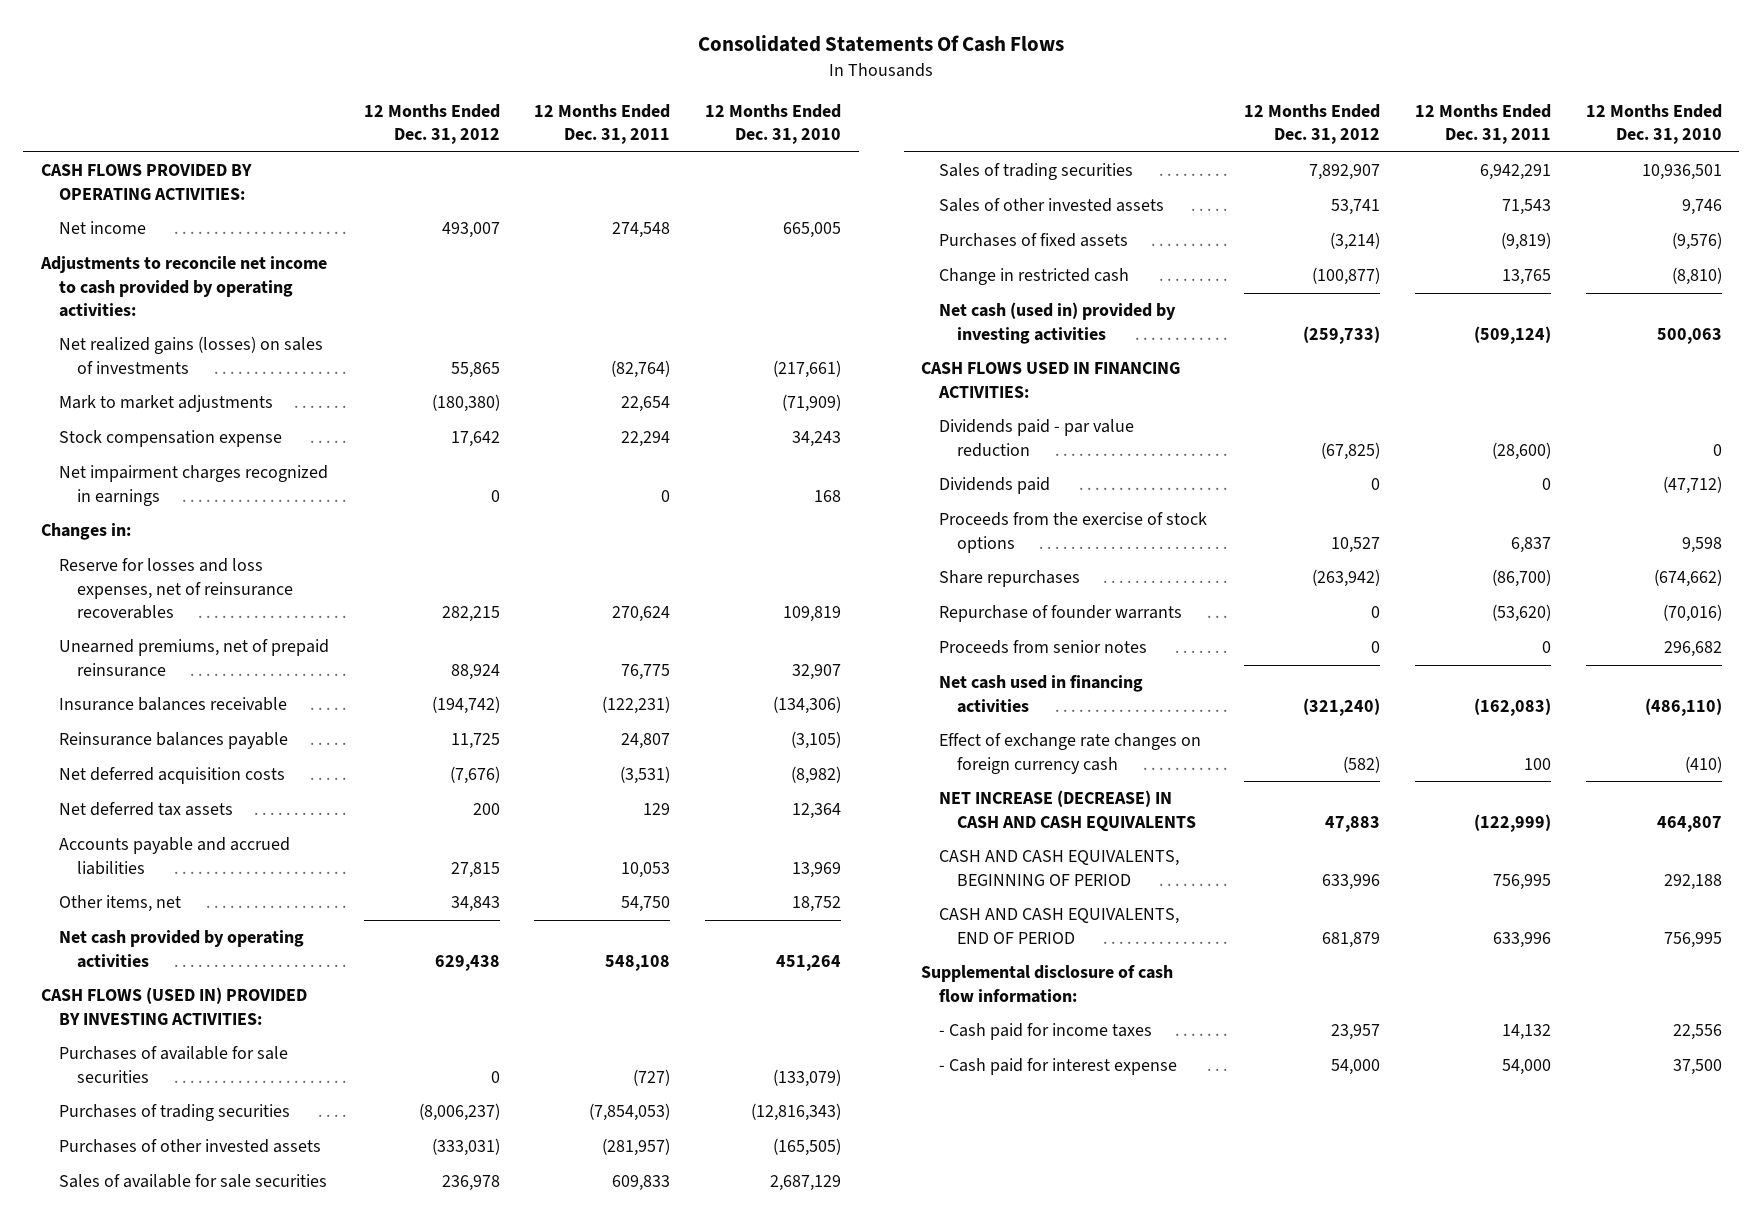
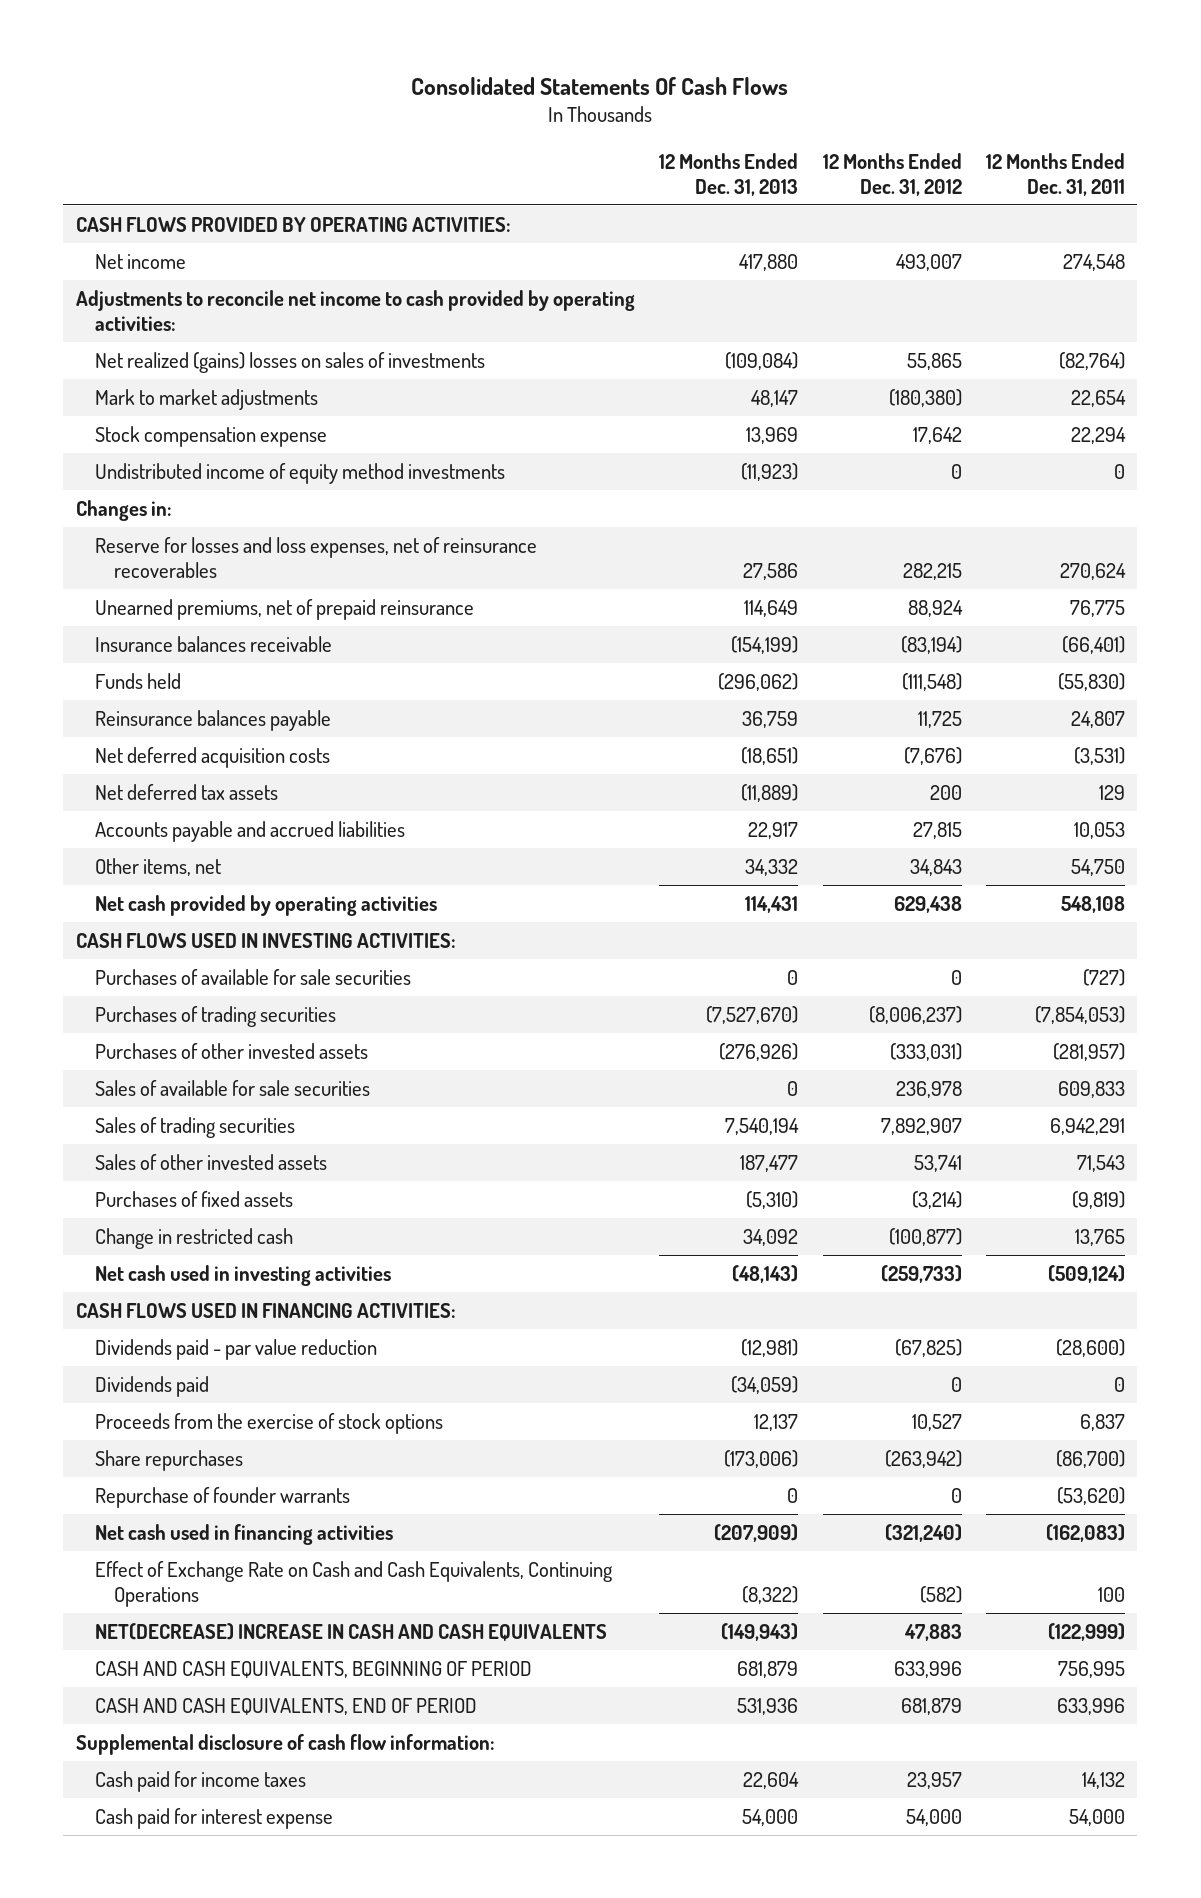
- | 12 Months Ended Dec. 31, 2012 | 12 Months Ended Dec. 31, 2011 | 12 Months Ended Dec. 31, 2010
+ | 12 Months Ended Dec. 31, 2013 | 12 Months Ended Dec. 31, 2012 | 12 Months Ended Dec. 31, 2011
- Net realized gains (losses) on sales of investments | 55,865 | (82,764) | (217,661)
+ Net realized (gains) losses on sales of investments | (109,084) | 55,865 | (82,764)
- Net impairment charges recognized in earnings | 0 | 0 | 168
+ Undistributed income of equity method investments | (11,923) | 0 | 0
- Insurance balances receivable | (194,742) | (122,231) | (134,306)
+ Insurance balances receivable | (154,199) | (83,194) | (66,401)
+ Funds held | (296,062) | (111,548) | (55,830)
- CASH FLOWS (USED IN) PROVIDED BY INVESTING ACTIVITIES:
+ CASH FLOWS USED IN INVESTING ACTIVITIES:
- Net cash (used in) provided by investing activities | (259,733) | (509,124) | 500,063
+ Net cash used in investing activities | (48,143) | (259,733) | (509,124)
- Proceeds from senior notes | 0 | 0 | 296,682
- Effect of exchange rate changes on foreign currency cash | (582) | 100 | (410)
- NET INCREASE (DECREASE) IN CASH AND CASH EQUIVALENTS | 47,883 | (122,999) | 464,807
+ Effect of Exchange Rate on Cash and Cash Equivalents, Continuing Operations | (8,322) | (582) | 100
+ NET(DECREASE) INCREASE IN CASH AND CASH EQUIVALENTS | (149,943) | 47,883 | (122,999)
- - Cash paid for income taxes | 23,957 | 14,132 | 22,556
- - Cash paid for interest expense | 54,000 | 54,000 | 37,500
+ Cash paid for income taxes | 22,604 | 23,957 | 14,132
+ Cash paid for interest expense | 54,000 | 54,000 | 54,000

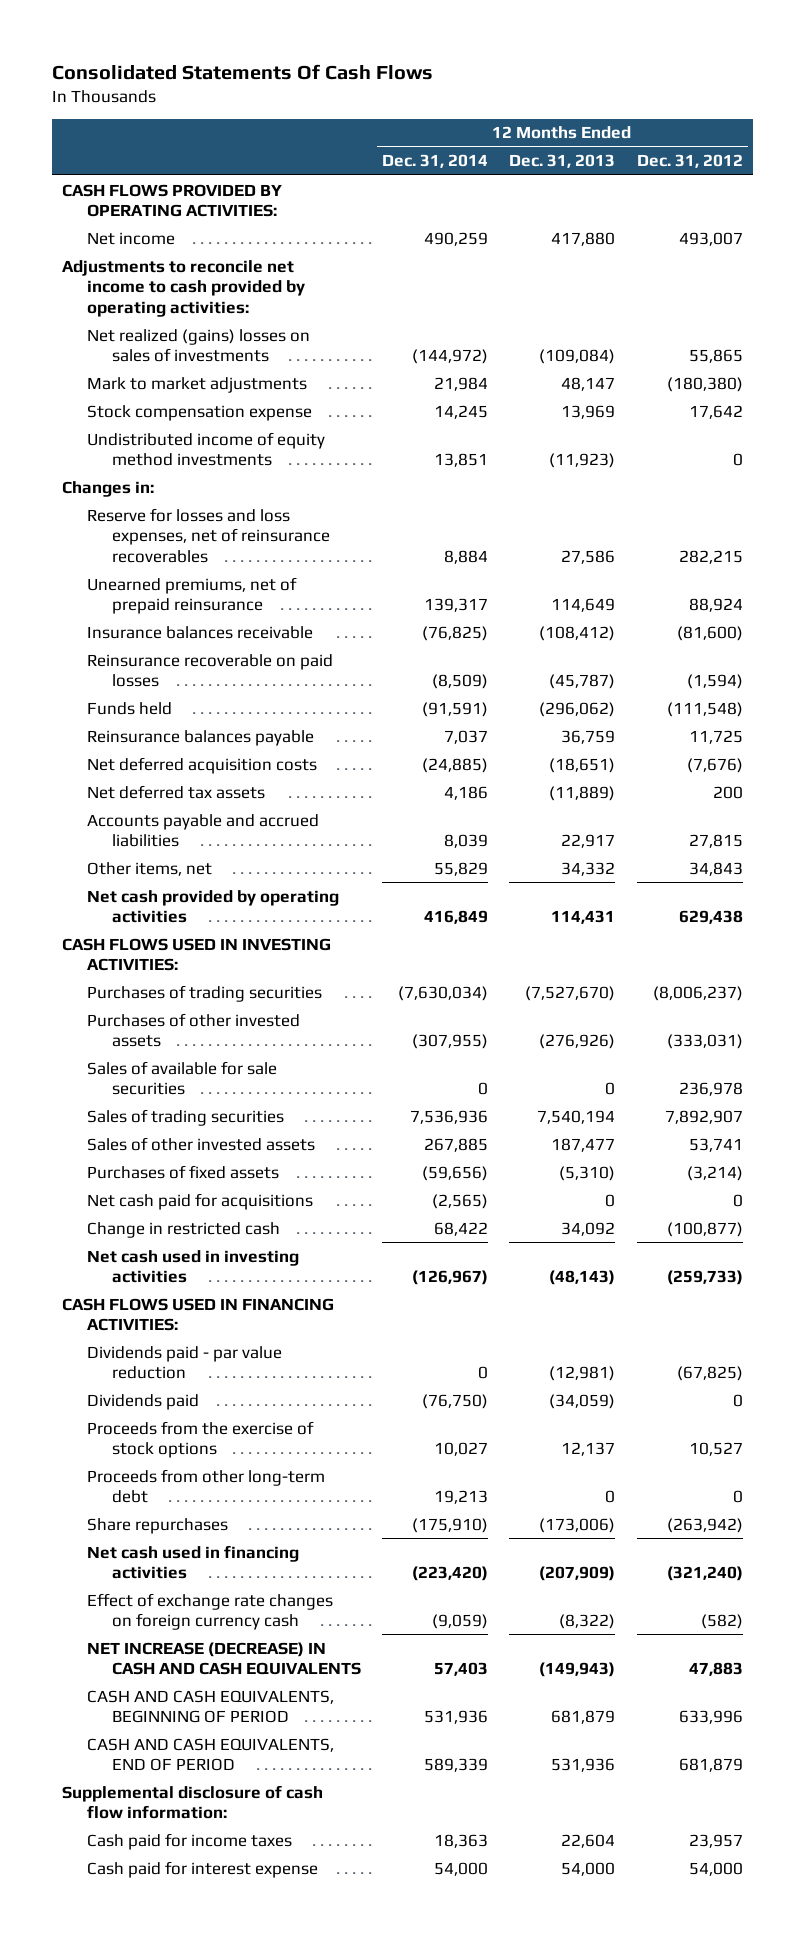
- | 12 Months Ended Dec. 31, 2013 | 12 Months Ended Dec. 31, 2012 | 12 Months Ended Dec. 31, 2011
+ | 12 Months Ended Dec. 31, 2014 | 12 Months Ended Dec. 31, 2013 | 12 Months Ended Dec. 31, 2012
- Insurance balances receivable | (154,199) | (83,194) | (66,401)
+ Insurance balances receivable | (76,825) | (108,412) | (81,600)
+ Reinsurance recoverable on paid losses | (8,509) | (45,787) | (1,594)
- Purchases of available for sale securities | 0 | 0 | (727)
+ Net cash paid for acquisitions | (2,565) | 0 | 0
+ Proceeds from other long-term debt | 19,213 | 0 | 0
- Repurchase of founder warrants | 0 | 0 | (53,620)
- Effect of Exchange Rate on Cash and Cash Equivalents, Continuing Operations | (8,322) | (582) | 100
- NET(DECREASE) INCREASE IN CASH AND CASH EQUIVALENTS | (149,943) | 47,883 | (122,999)
+ Effect of exchange rate changes on foreign currency cash | (9,059) | (8,322) | (582)
+ NET INCREASE (DECREASE) IN CASH AND CASH EQUIVALENTS | 57,403 | (149,943) | 47,883

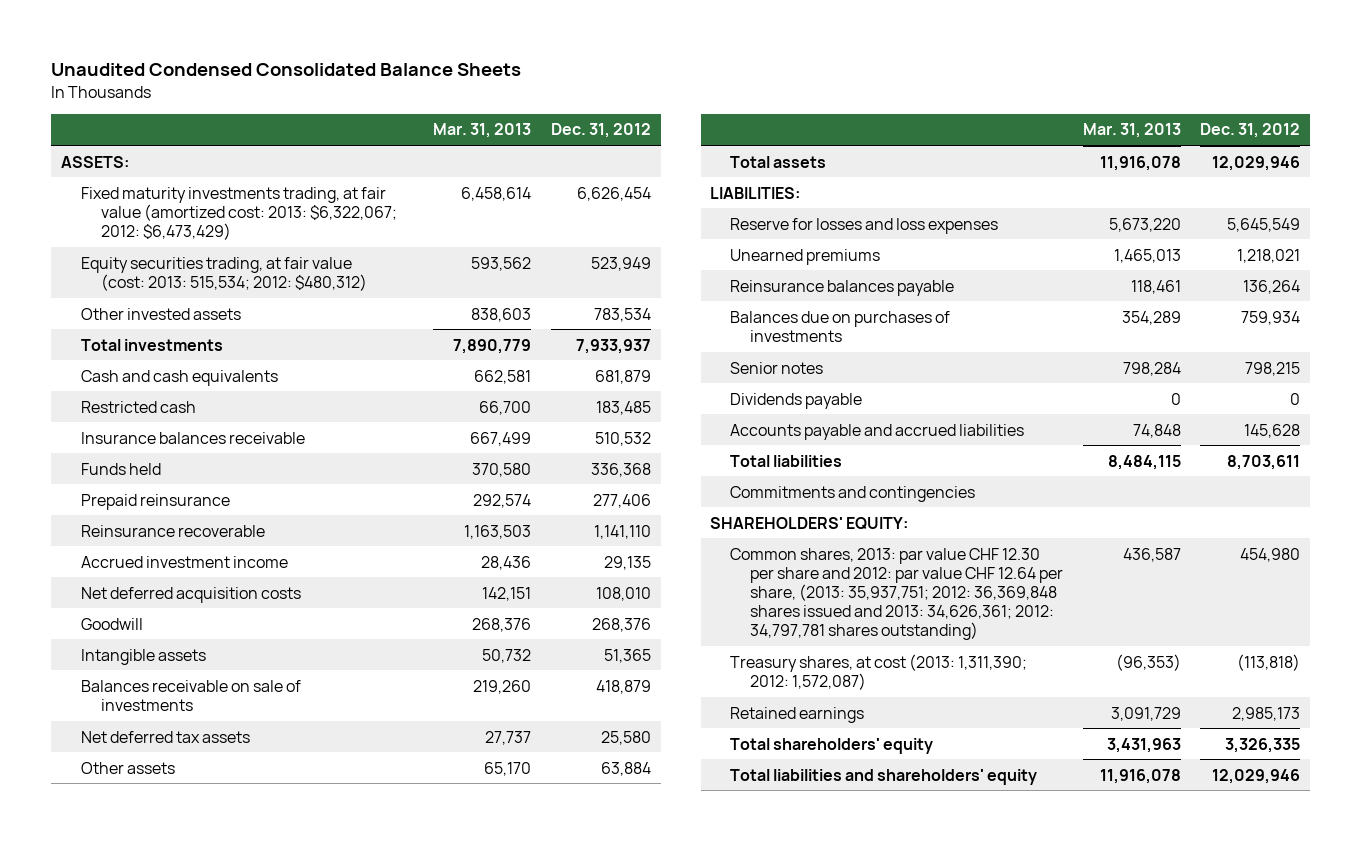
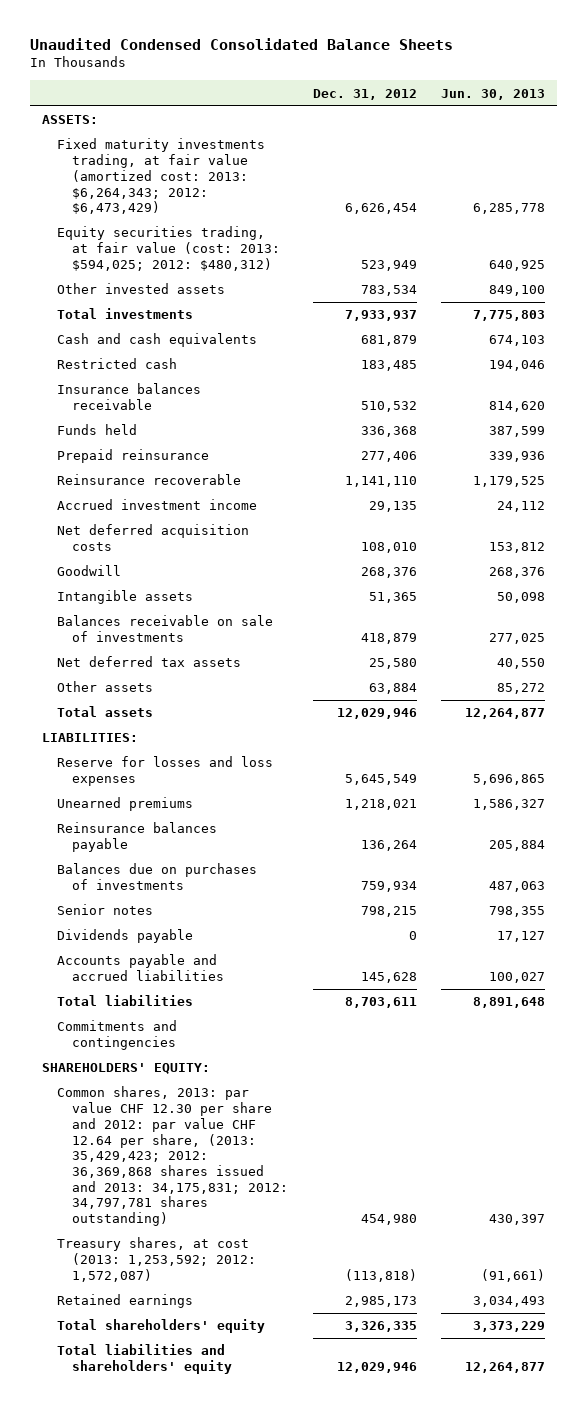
- | Mar. 31, 2013 | Dec. 31, 2012
+ | Dec. 31, 2012 | Jun. 30, 2013
- Fixed maturity investments trading, at fair value (amortized cost: 2013: $6,322,067; 2012: $6,473,429) | 6,458,614 | 6,626,454
- Equity securities trading, at fair value (cost: 2013: 515,534; 2012: $480,312) | 593,562 | 523,949
+ Fixed maturity investments trading, at fair value (amortized cost: 2013: $6,264,343; 2012: $6,473,429) | 6,626,454 | 6,285,778
+ Equity securities trading, at fair value (cost: 2013: $594,025; 2012: $480,312) | 523,949 | 640,925
- Common shares, 2013: par value CHF 12.30 per share and 2012: par value CHF 12.64 per share, (2013: 35,937,751; 2012: 36,369,848 shares issued and 2013: 34,626,361; 2012: 34,797,781 shares outstanding) | 436,587 | 454,980
- Treasury shares, at cost (2013: 1,311,390; 2012: 1,572,087) | (96,353) | (113,818)
+ Common shares, 2013: par value CHF 12.30 per share and 2012: par value CHF 12.64 per share, (2013: 35,429,423; 2012: 36,369,868 shares issued and 2013: 34,175,831; 2012: 34,797,781 shares outstanding) | 454,980 | 430,397
+ Treasury shares, at cost (2013: 1,253,592; 2012: 1,572,087) | (113,818) | (91,661)

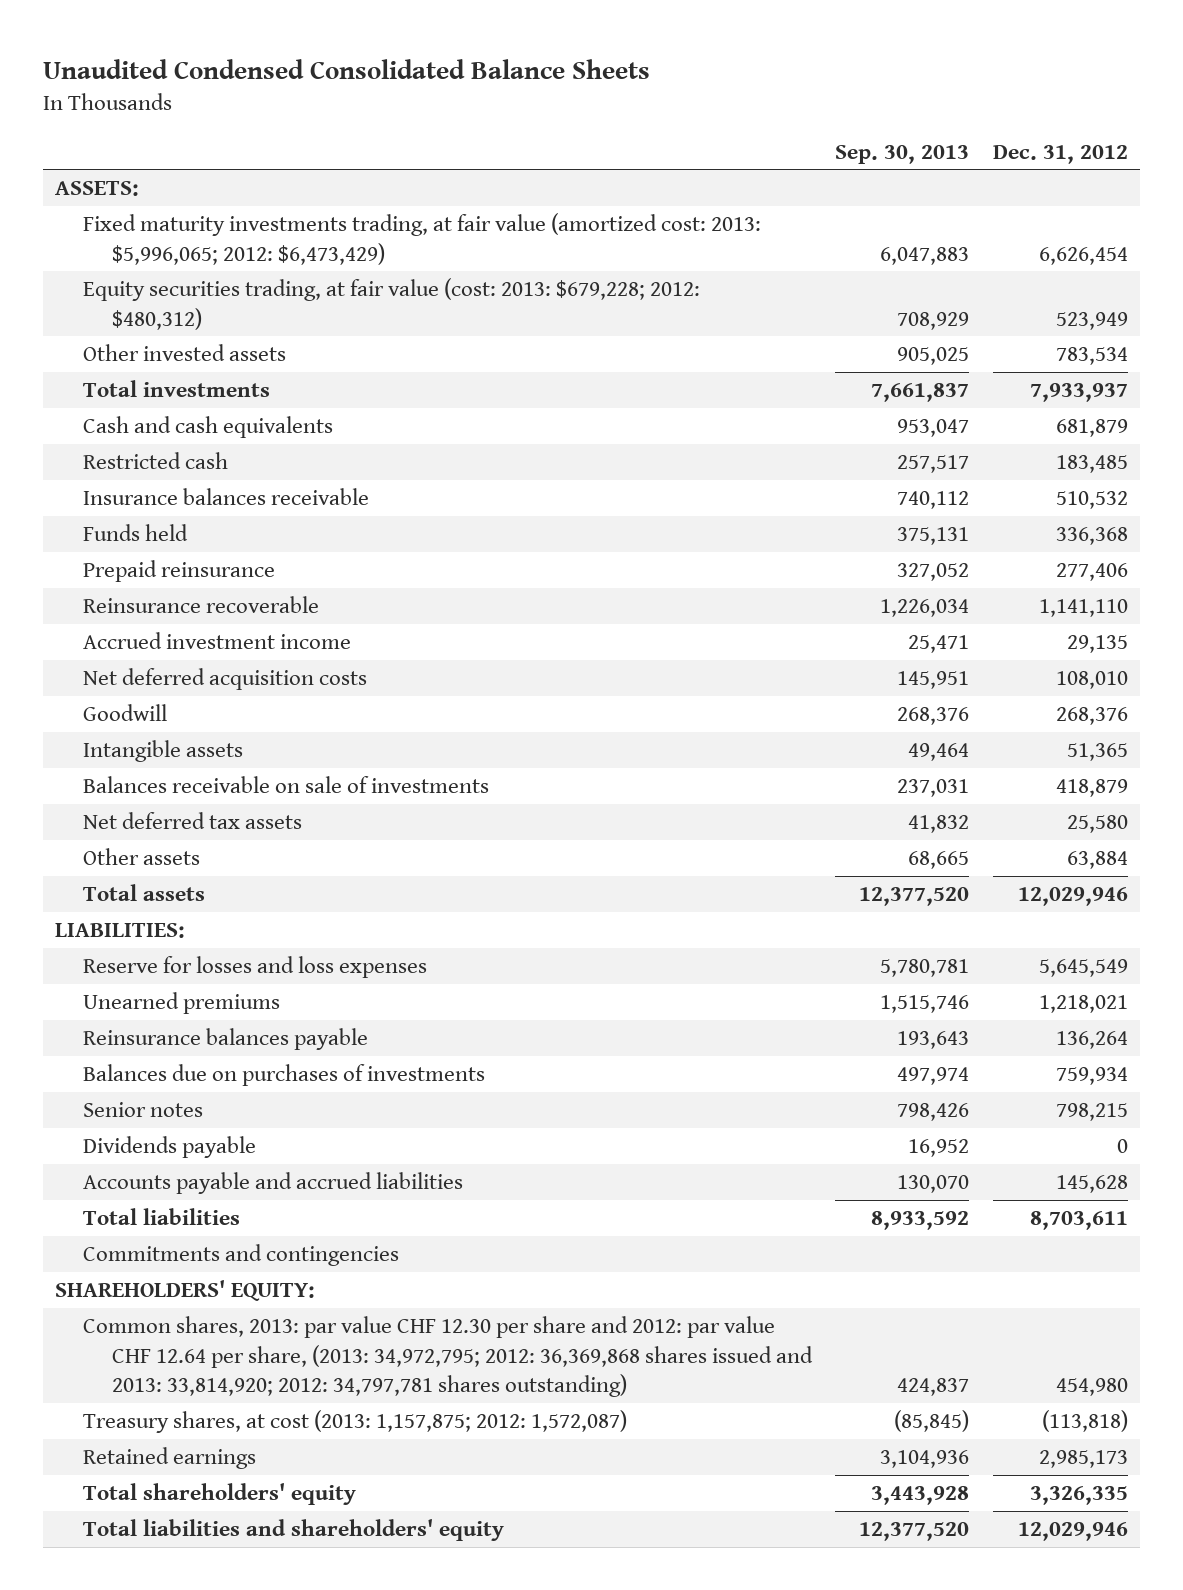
- | Dec. 31, 2012 | Jun. 30, 2013
+ | Sep. 30, 2013 | Dec. 31, 2012
- Fixed maturity investments trading, at fair value (amortized cost: 2013: $6,264,343; 2012: $6,473,429) | 6,626,454 | 6,285,778
- Equity securities trading, at fair value (cost: 2013: $594,025; 2012: $480,312) | 523,949 | 640,925
+ Fixed maturity investments trading, at fair value (amortized cost: 2013: $5,996,065; 2012: $6,473,429) | 6,047,883 | 6,626,454
+ Equity securities trading, at fair value (cost: 2013: $679,228; 2012: $480,312) | 708,929 | 523,949
- Common shares, 2013: par value CHF 12.30 per share and 2012: par value CHF 12.64 per share, (2013: 35,429,423; 2012: 36,369,868 shares issued and 2013: 34,175,831; 2012: 34,797,781 shares outstanding) | 454,980 | 430,397
- Treasury shares, at cost (2013: 1,253,592; 2012: 1,572,087) | (113,818) | (91,661)
+ Common shares, 2013: par value CHF 12.30 per share and 2012: par value CHF 12.64 per share, (2013: 34,972,795; 2012: 36,369,868 shares issued and 2013: 33,814,920; 2012: 34,797,781 shares outstanding) | 424,837 | 454,980
+ Treasury shares, at cost (2013: 1,157,875; 2012: 1,572,087) | (85,845) | (113,818)

